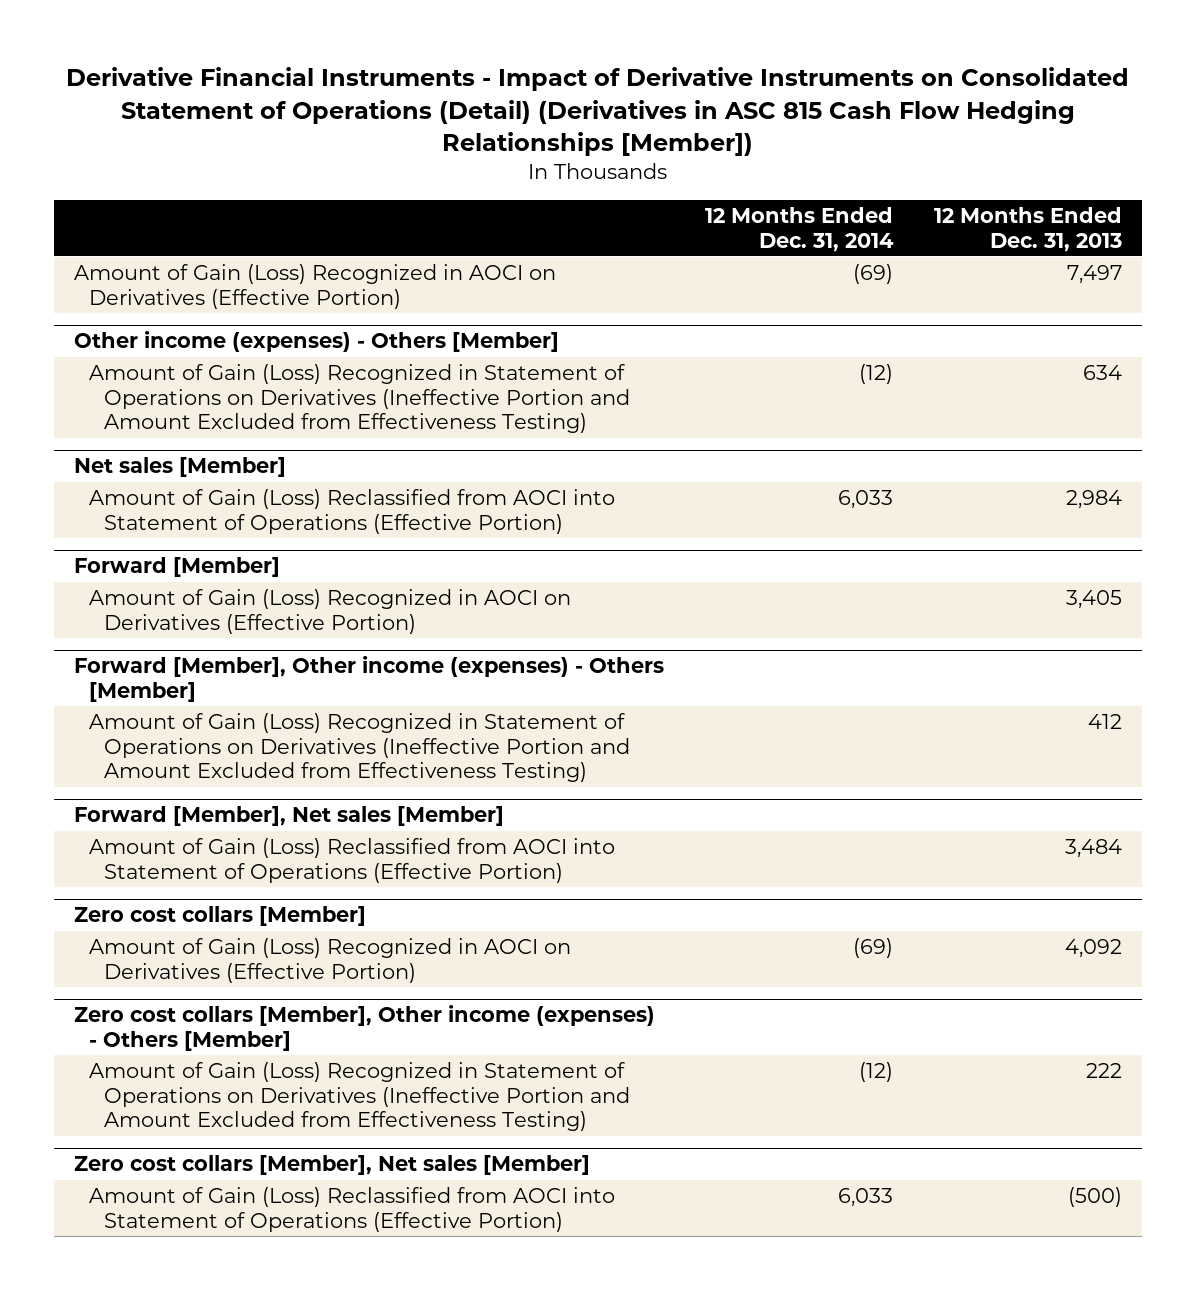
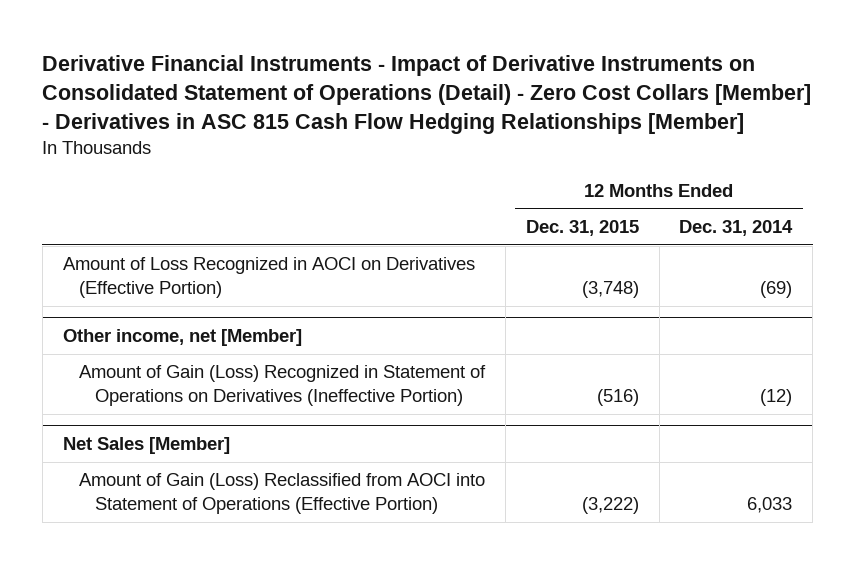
- Derivative Financial Instruments - Impact of Derivative Instruments on Consolidated Statement of Operations (Detail) (Derivatives in ASC 815 Cash Flow Hedging Relationships [Member])
+ Derivative Financial Instruments - Impact of Derivative Instruments on Consolidated Statement of Operations (Detail) - Zero Cost Collars [Member] - Derivatives in ASC 815 Cash Flow Hedging Relationships [Member]
- | 12 Months Ended Dec. 31, 2014 | 12 Months Ended Dec. 31, 2013
+ | 12 Months Ended Dec. 31, 2015 | 12 Months Ended Dec. 31, 2014
- Amount of Gain (Loss) Recognized in AOCI on Derivatives (Effective Portion) | (69) | 7,497
- Other income (expenses) - Others [Member]
- Amount of Gain (Loss) Recognized in Statement of Operations on Derivatives (Ineffective Portion and Amount Excluded from Effectiveness Testing) | (12) | 634
- Net sales [Member]
- Amount of Gain (Loss) Reclassified from AOCI into Statement of Operations (Effective Portion) | 6,033 | 2,984
- Forward [Member]
- Amount of Gain (Loss) Recognized in AOCI on Derivatives (Effective Portion) | | 3,405
- Forward [Member], Other income (expenses) - Others [Member]
- Amount of Gain (Loss) Recognized in Statement of Operations on Derivatives (Ineffective Portion and Amount Excluded from Effectiveness Testing) | | 412
- Forward [Member], Net sales [Member]
- Amount of Gain (Loss) Reclassified from AOCI into Statement of Operations (Effective Portion) | | 3,484
- Zero cost collars [Member]
- Amount of Gain (Loss) Recognized in AOCI on Derivatives (Effective Portion) | (69) | 4,092
- Zero cost collars [Member], Other income (expenses) - Others [Member]
- Amount of Gain (Loss) Recognized in Statement of Operations on Derivatives (Ineffective Portion and Amount Excluded from Effectiveness Testing) | (12) | 222
- Zero cost collars [Member], Net sales [Member]
+ Amount of Loss Recognized in AOCI on Derivatives (Effective Portion) | (3,748) | (69)
+ Other income, net [Member]
+ Amount of Gain (Loss) Recognized in Statement of Operations on Derivatives (Ineffective Portion) | (516) | (12)
+ Net Sales [Member]

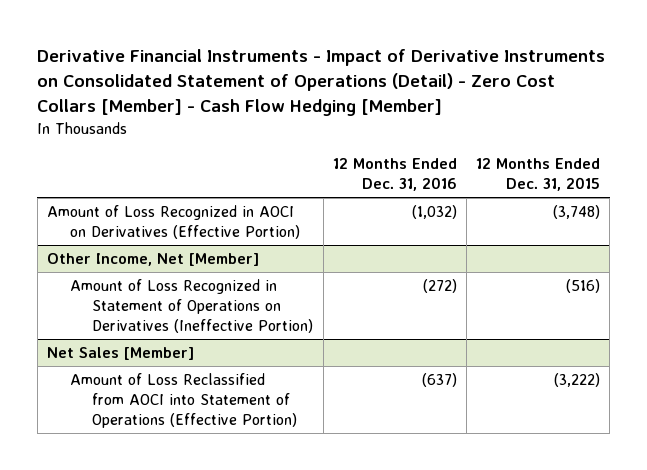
- Derivative Financial Instruments - Impact of Derivative Instruments on Consolidated Statement of Operations (Detail) - Zero Cost Collars [Member] - Derivatives in ASC 815 Cash Flow Hedging Relationships [Member]
+ Derivative Financial Instruments - Impact of Derivative Instruments on Consolidated Statement of Operations (Detail) - Zero Cost Collars [Member] - Cash Flow Hedging [Member]
- | 12 Months Ended Dec. 31, 2015 | 12 Months Ended Dec. 31, 2014
+ | 12 Months Ended Dec. 31, 2016 | 12 Months Ended Dec. 31, 2015
- Other income, net [Member]
- Amount of Gain (Loss) Recognized in Statement of Operations on Derivatives (Ineffective Portion) | (516) | (12)
+ Other Income, Net [Member]
+ Amount of Loss Recognized in Statement of Operations on Derivatives (Ineffective Portion) | (272) | (516)
@ Net Sales [Member]
- Amount of Gain (Loss) Reclassified from AOCI into Statement of Operations (Effective Portion) | (3,222) | 6,033
+ Amount of Loss Reclassified from AOCI into Statement of Operations (Effective Portion) | (637) | (3,222)

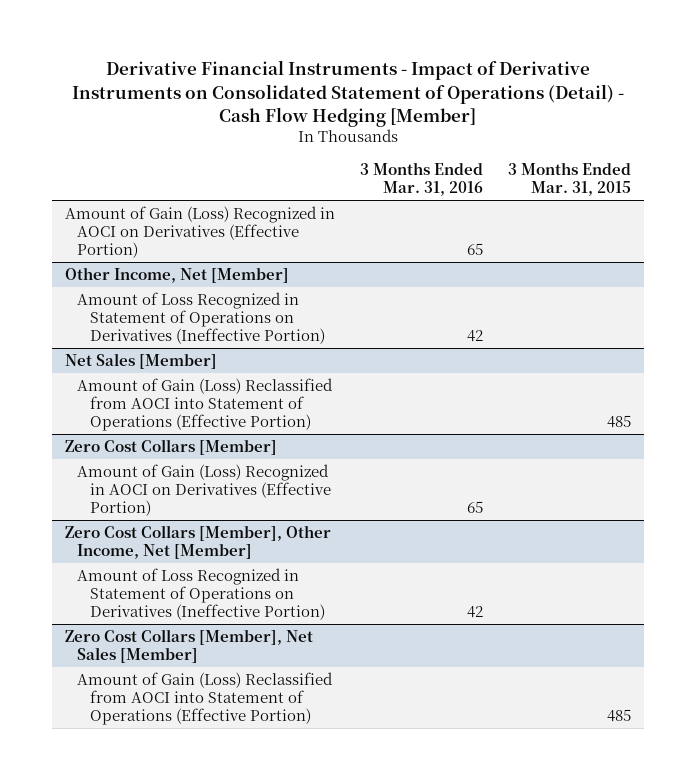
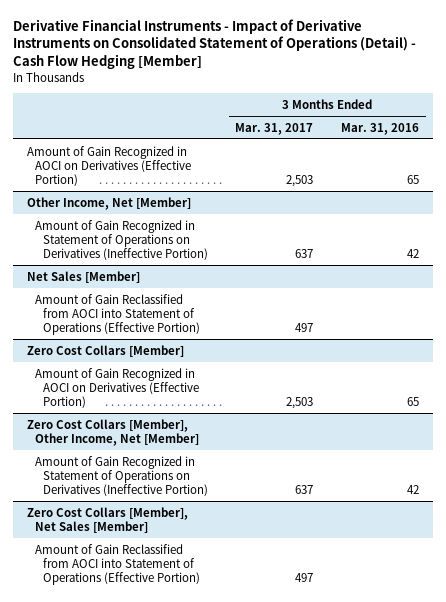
- | 3 Months Ended Mar. 31, 2016 | 3 Months Ended Mar. 31, 2015
+ | 3 Months Ended Mar. 31, 2017 | 3 Months Ended Mar. 31, 2016
- Amount of Gain (Loss) Recognized in AOCI on Derivatives (Effective Portion) | 65 |
+ Amount of Gain Recognized in AOCI on Derivatives (Effective Portion) | 2,503 | 65
@ Other Income, Net [Member]
- Amount of Loss Recognized in Statement of Operations on Derivatives (Ineffective Portion) | 42 |
+ Amount of Gain Recognized in Statement of Operations on Derivatives (Ineffective Portion) | 637 | 42
@ Net Sales [Member]
- Amount of Gain (Loss) Reclassified from AOCI into Statement of Operations (Effective Portion) | | 485
+ Amount of Gain Reclassified from AOCI into Statement of Operations (Effective Portion) | 497 |
@ Zero Cost Collars [Member]
- Amount of Gain (Loss) Recognized in AOCI on Derivatives (Effective Portion) | 65 |
+ Amount of Gain Recognized in AOCI on Derivatives (Effective Portion) | 2,503 | 65
@ Zero Cost Collars [Member], Other Income, Net [Member]
- Amount of Loss Recognized in Statement of Operations on Derivatives (Ineffective Portion) | 42 |
+ Amount of Gain Recognized in Statement of Operations on Derivatives (Ineffective Portion) | 637 | 42
@ Zero Cost Collars [Member], Net Sales [Member]
- Amount of Gain (Loss) Reclassified from AOCI into Statement of Operations (Effective Portion) | | 485
+ Amount of Gain Reclassified from AOCI into Statement of Operations (Effective Portion) | 497 |

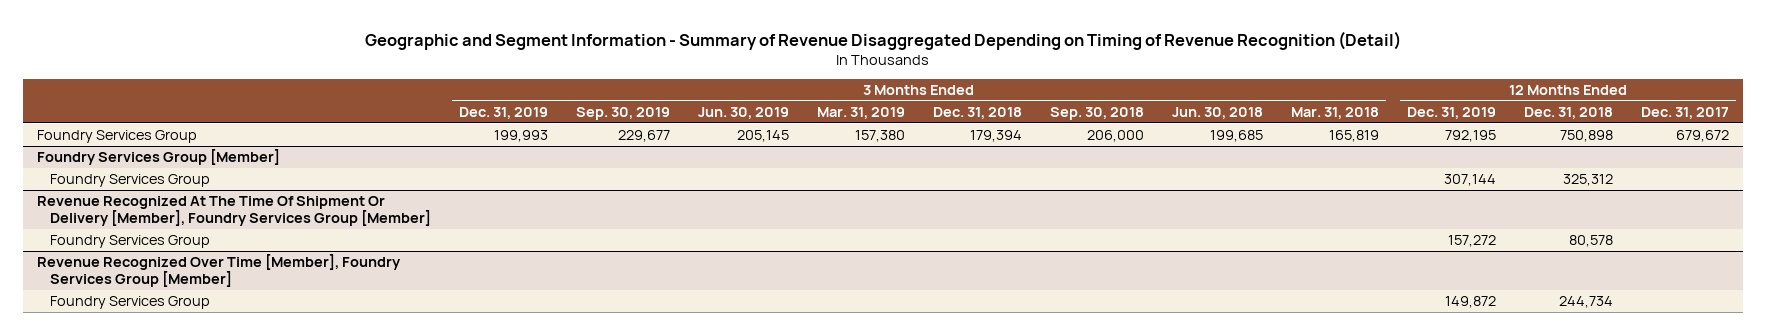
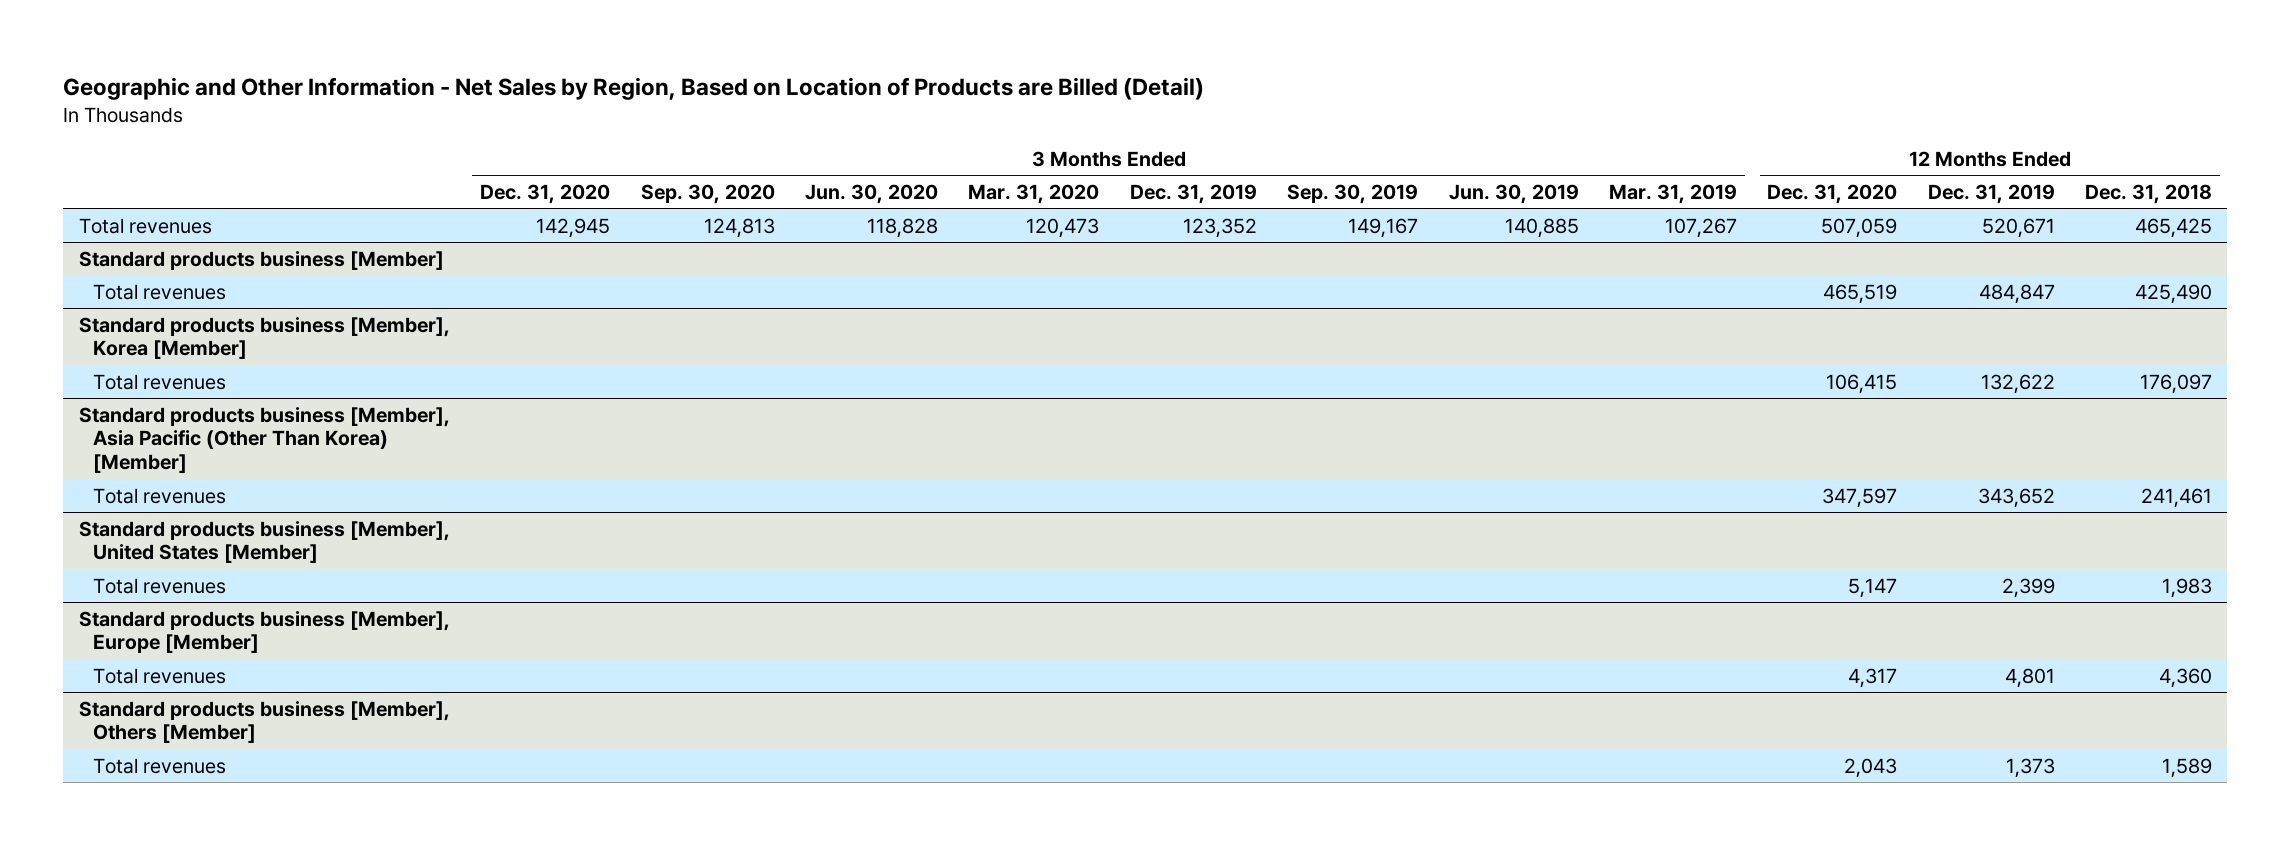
- Geographic and Segment Information - Summary of Revenue Disaggregated Depending on Timing of Revenue Recognition (Detail)
+ Geographic and Other Information - Net Sales by Region, Based on Location of Products are Billed (Detail)
- | 3 Months Ended Dec. 31, 2019 | 3 Months Ended Sep. 30, 2019 | 3 Months Ended Jun. 30, 2019 | 3 Months Ended Mar. 31, 2019 | 3 Months Ended Dec. 31, 2018 | 3 Months Ended Sep. 30, 2018 | 3 Months Ended Jun. 30, 2018 | 3 Months Ended Mar. 31, 2018 | 12 Months Ended Dec. 31, 2019 | 12 Months Ended Dec. 31, 2018 | 12 Months Ended Dec. 31, 2017
+ | 3 Months Ended Dec. 31, 2020 | 3 Months Ended Sep. 30, 2020 | 3 Months Ended Jun. 30, 2020 | 3 Months Ended Mar. 31, 2020 | 3 Months Ended Dec. 31, 2019 | 3 Months Ended Sep. 30, 2019 | 3 Months Ended Jun. 30, 2019 | 3 Months Ended Mar. 31, 2019 | 12 Months Ended Dec. 31, 2020 | 12 Months Ended Dec. 31, 2019 | 12 Months Ended Dec. 31, 2018
- Foundry Services Group | 199,993 | 229,677 | 205,145 | 157,380 | 179,394 | 206,000 | 199,685 | 165,819 | 792,195 | 750,898 | 679,672
- Foundry Services Group [Member]
- Foundry Services Group | | | | | | | | | 307,144 | 325,312 |
- Revenue Recognized At The Time Of Shipment Or Delivery [Member], Foundry Services Group [Member]
- Foundry Services Group | | | | | | | | | 157,272 | 80,578 |
- Revenue Recognized Over Time [Member], Foundry Services Group [Member]
- Foundry Services Group | | | | | | | | | 149,872 | 244,734 |
+ Total revenues | 142,945 | 124,813 | 118,828 | 120,473 | 123,352 | 149,167 | 140,885 | 107,267 | 507,059 | 520,671 | 465,425
+ Standard products business [Member]
+ Total revenues | | | | | | | | | 465,519 | 484,847 | 425,490
+ Standard products business [Member], Korea [Member]
+ Total revenues | | | | | | | | | 106,415 | 132,622 | 176,097
+ Standard products business [Member], Asia Pacific (Other Than Korea) [Member]
+ Total revenues | | | | | | | | | 347,597 | 343,652 | 241,461
+ Standard products business [Member], United States [Member]
+ Total revenues | | | | | | | | | 5,147 | 2,399 | 1,983
+ Standard products business [Member], Europe [Member]
+ Total revenues | | | | | | | | | 4,317 | 4,801 | 4,360
+ Standard products business [Member], Others [Member]
+ Total revenues | | | | | | | | | 2,043 | 1,373 | 1,589

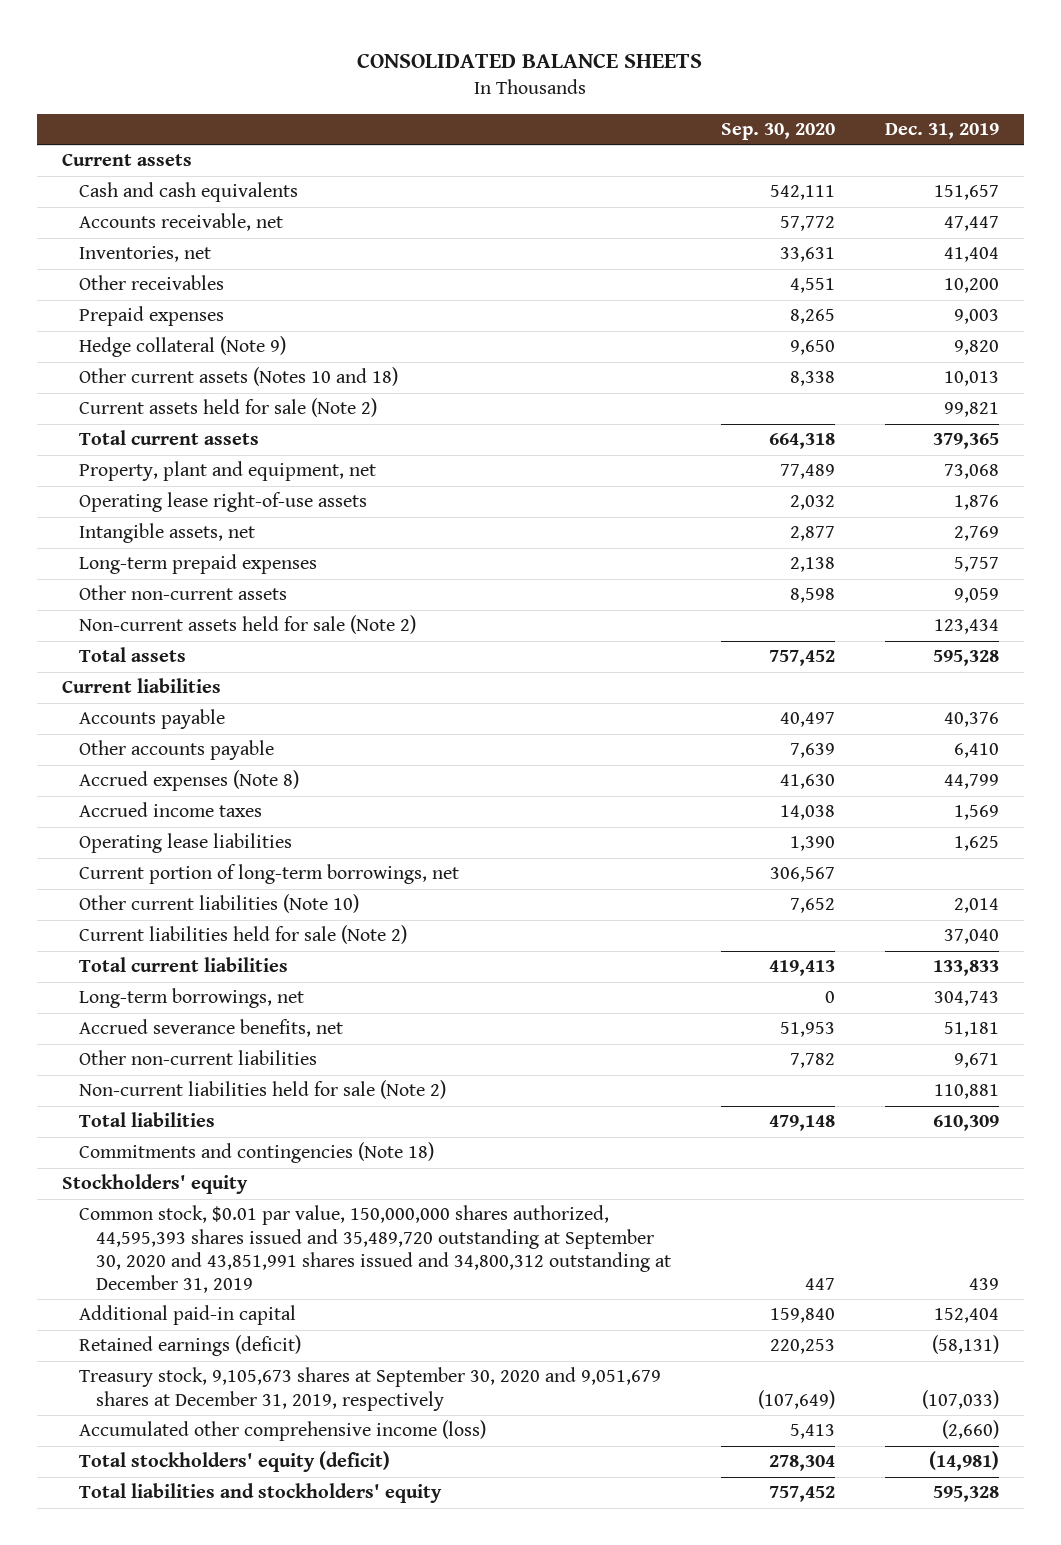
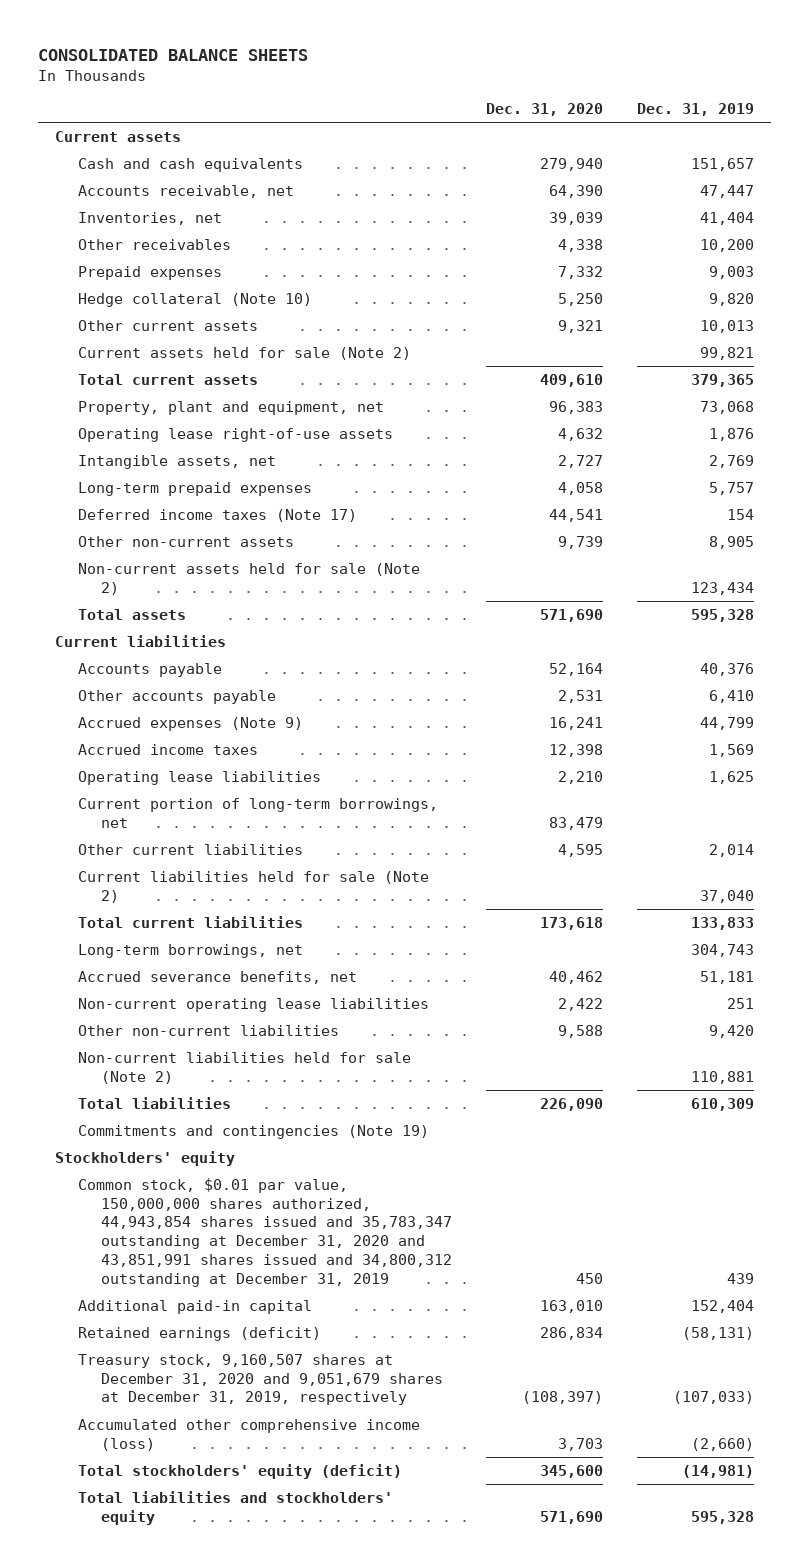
- | Sep. 30, 2020 | Dec. 31, 2019
+ | Dec. 31, 2020 | Dec. 31, 2019
- Hedge collateral (Note 9) | 9,650 | 9,820
- Other current assets (Notes 10 and 18) | 8,338 | 10,013
+ Hedge collateral (Note 10) | 5,250 | 9,820
+ Other current assets | 9,321 | 10,013
- Other non-current assets | 8,598 | 9,059
+ Deferred income taxes (Note 17) | 44,541 | 154
+ Other non-current assets | 9,739 | 8,905
- Accrued expenses (Note 8) | 41,630 | 44,799
+ Accrued expenses (Note 9) | 16,241 | 44,799
- Other current liabilities (Note 10) | 7,652 | 2,014
+ Other current liabilities | 4,595 | 2,014
- Other non-current liabilities | 7,782 | 9,671
+ Non-current operating lease liabilities | 2,422 | 251
+ Other non-current liabilities | 9,588 | 9,420
- Commitments and contingencies (Note 18)
+ Commitments and contingencies (Note 19)
- Common stock, $0.01 par value, 150,000,000 shares authorized, 44,595,393 shares issued and 35,489,720 outstanding at September 30, 2020 and 43,851,991 shares issued and 34,800,312 outstanding at December 31, 2019 | 447 | 439
+ Common stock, $0.01 par value, 150,000,000 shares authorized, 44,943,854 shares issued and 35,783,347 outstanding at December 31, 2020 and 43,851,991 shares issued and 34,800,312 outstanding at December 31, 2019 | 450 | 439
- Treasury stock, 9,105,673 shares at September 30, 2020 and 9,051,679 shares at December 31, 2019, respectively | (107,649) | (107,033)
+ Treasury stock, 9,160,507 shares at December 31, 2020 and 9,051,679 shares at December 31, 2019, respectively | (108,397) | (107,033)

